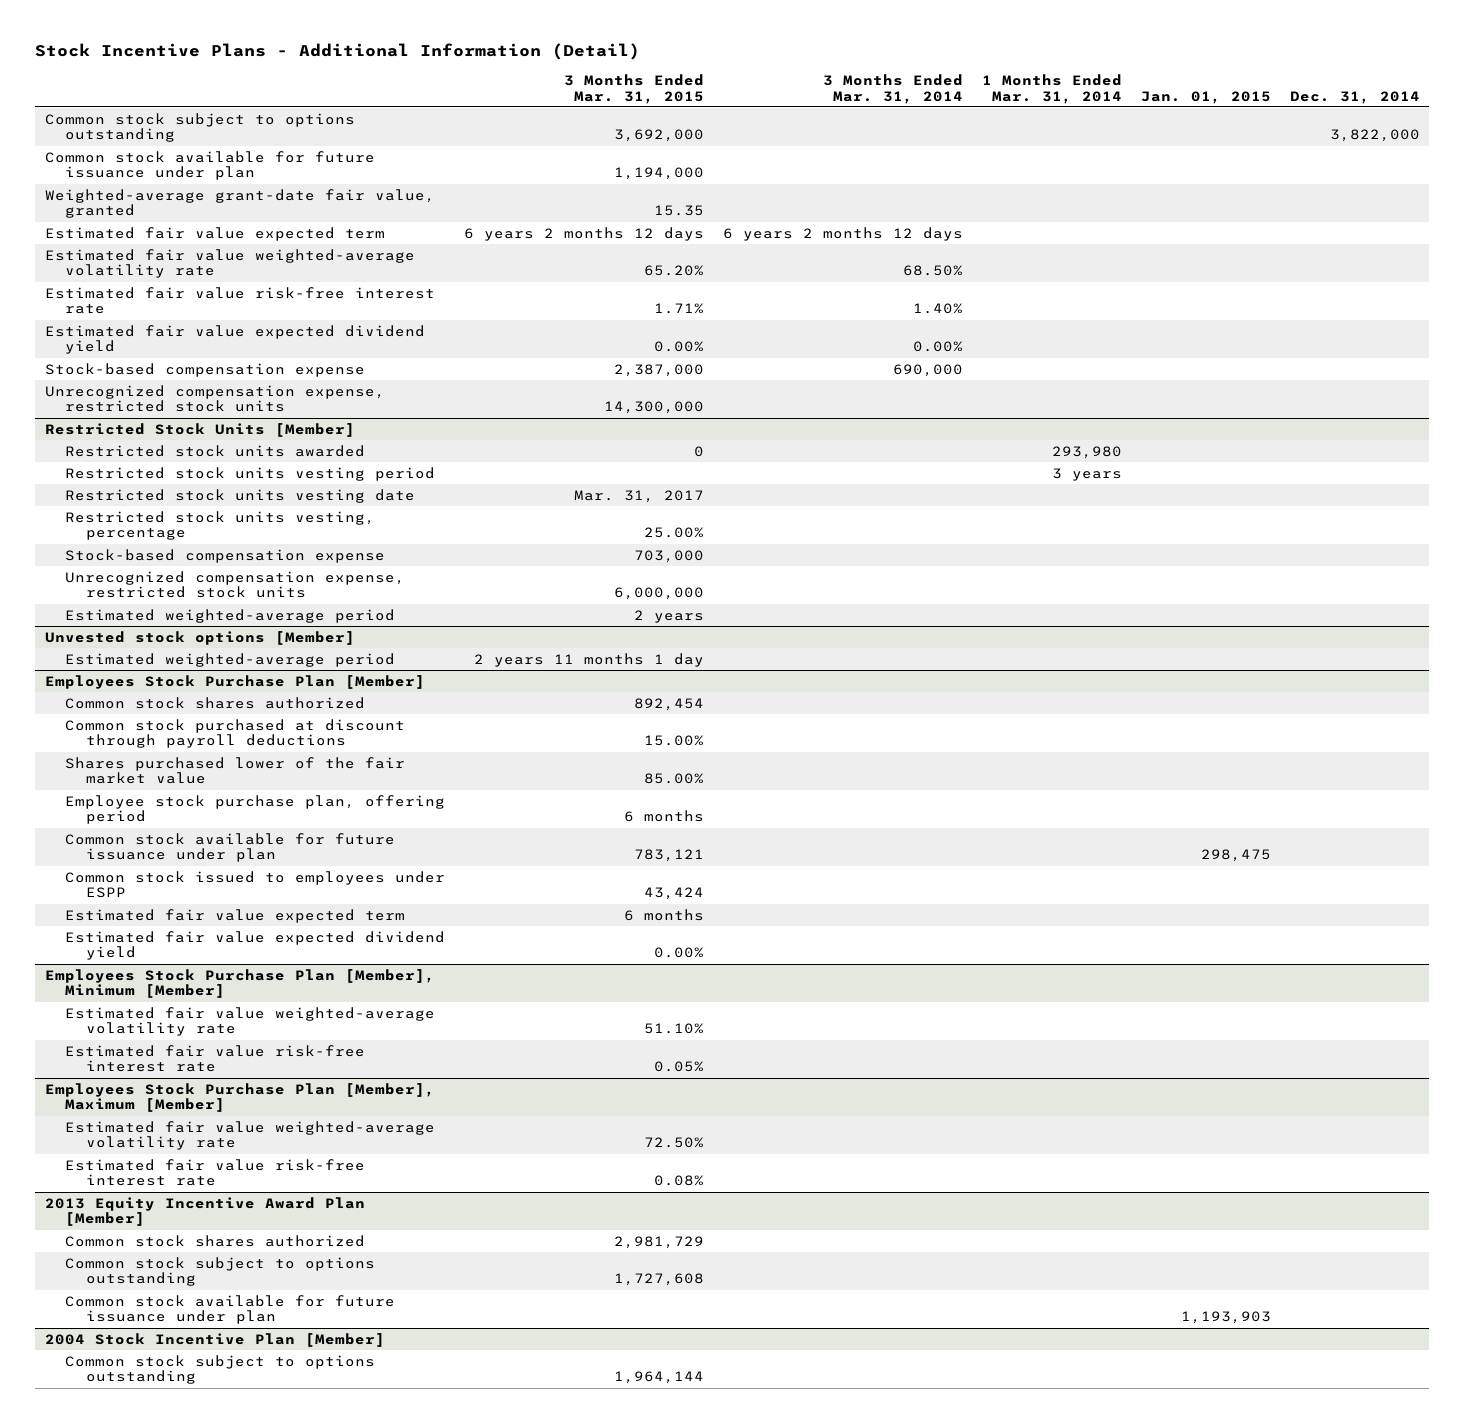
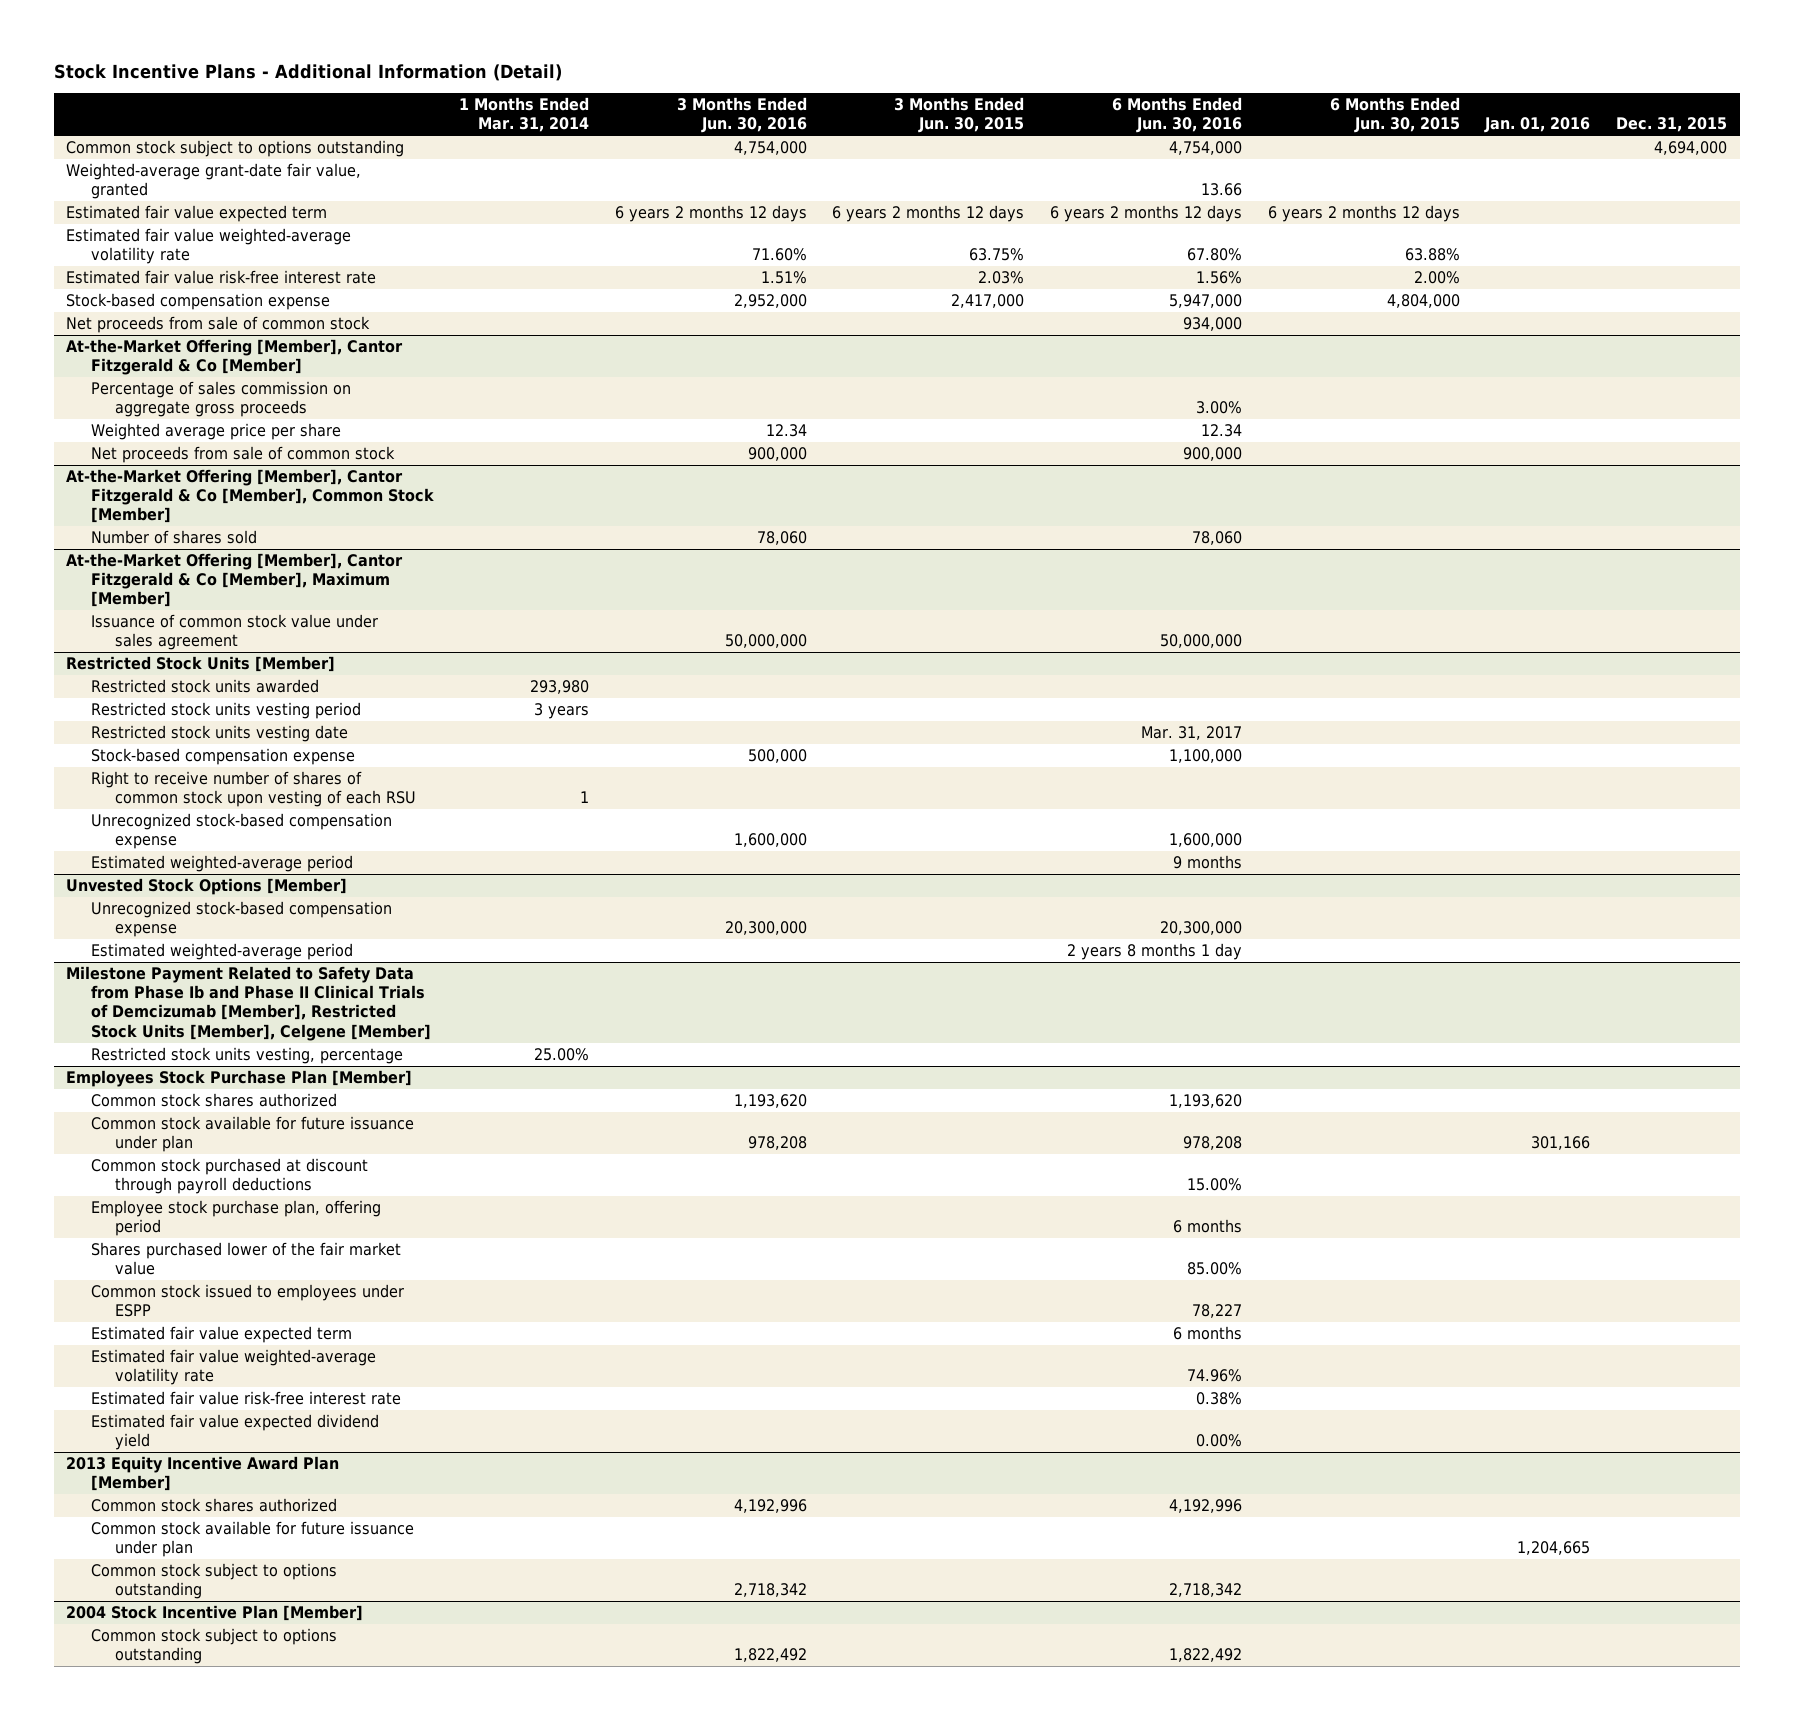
- | 3 Months Ended Mar. 31, 2015 | 3 Months Ended Mar. 31, 2014 | 1 Months Ended Mar. 31, 2014 | Jan. 01, 2015 | Dec. 31, 2014
+ | 1 Months Ended Mar. 31, 2014 | 3 Months Ended Jun. 30, 2016 | 3 Months Ended Jun. 30, 2015 | 6 Months Ended Jun. 30, 2016 | 6 Months Ended Jun. 30, 2015 | Jan. 01, 2016 | Dec. 31, 2015
- Common stock available for future issuance under plan | 1,194,000 | | | |
- Estimated fair value expected dividend yield | 0.00% | 0.00% | | |
- Unrecognized compensation expense, restricted stock units | 14,300,000 | | | |
+ Net proceeds from sale of common stock | | | | 934,000 | | |
+ At-the-Market Offering [Member], Cantor Fitzgerald & Co [Member]
+ Percentage of sales commission on aggregate gross proceeds | | | | 3.00% | | |
+ Weighted average price per share | | 12.34 | | 12.34 | | |
+ Net proceeds from sale of common stock | | 900,000 | | 900,000 | | |
+ At-the-Market Offering [Member], Cantor Fitzgerald & Co [Member], Common Stock [Member]
+ Number of shares sold | | 78,060 | | 78,060 | | |
+ At-the-Market Offering [Member], Cantor Fitzgerald & Co [Member], Maximum [Member]
+ Issuance of common stock value under sales agreement | | 50,000,000 | | 50,000,000 | | |
@ Restricted Stock Units [Member]
- Restricted stock units vesting, percentage | 25.00% | | | |
- Unrecognized compensation expense, restricted stock units | 6,000,000 | | | |
+ Right to receive number of shares of common stock upon vesting of each RSU | 1 | | | | | |
+ Unrecognized stock-based compensation expense | | 1,600,000 | | 1,600,000 | | |
- Unvested stock options [Member]
+ Unvested Stock Options [Member]
+ Unrecognized stock-based compensation expense | | 20,300,000 | | 20,300,000 | | |
+ Milestone Payment Related to Safety Data from Phase Ib and Phase II Clinical Trials of Demcizumab [Member], Restricted Stock Units [Member], Celgene [Member]
+ Restricted stock units vesting, percentage | 25.00% | | | | | |
@ Employees Stock Purchase Plan [Member]
moved up: Common stock available for future issuance under plan | | 978,208 | | 978,208 | | 301,166 |
moved down: Shares purchased lower of the fair market value | | | | 85.00% | | |
+ Estimated fair value weighted-average volatility rate | | | | 74.96% | | |
+ Estimated fair value risk-free interest rate | | | | 0.38% | | |
- Employees Stock Purchase Plan [Member], Minimum [Member]
- Estimated fair value weighted-average volatility rate | 51.10% | | | |
- Estimated fair value risk-free interest rate | 0.05% | | | |
- Employees Stock Purchase Plan [Member], Maximum [Member]
- Estimated fair value weighted-average volatility rate | 72.50% | | | |
- Estimated fair value risk-free interest rate | 0.08% | | | |
@ 2013 Equity Incentive Award Plan [Member]
moved down: Common stock subject to options outstanding | | 2,718,342 | | 2,718,342 | | |

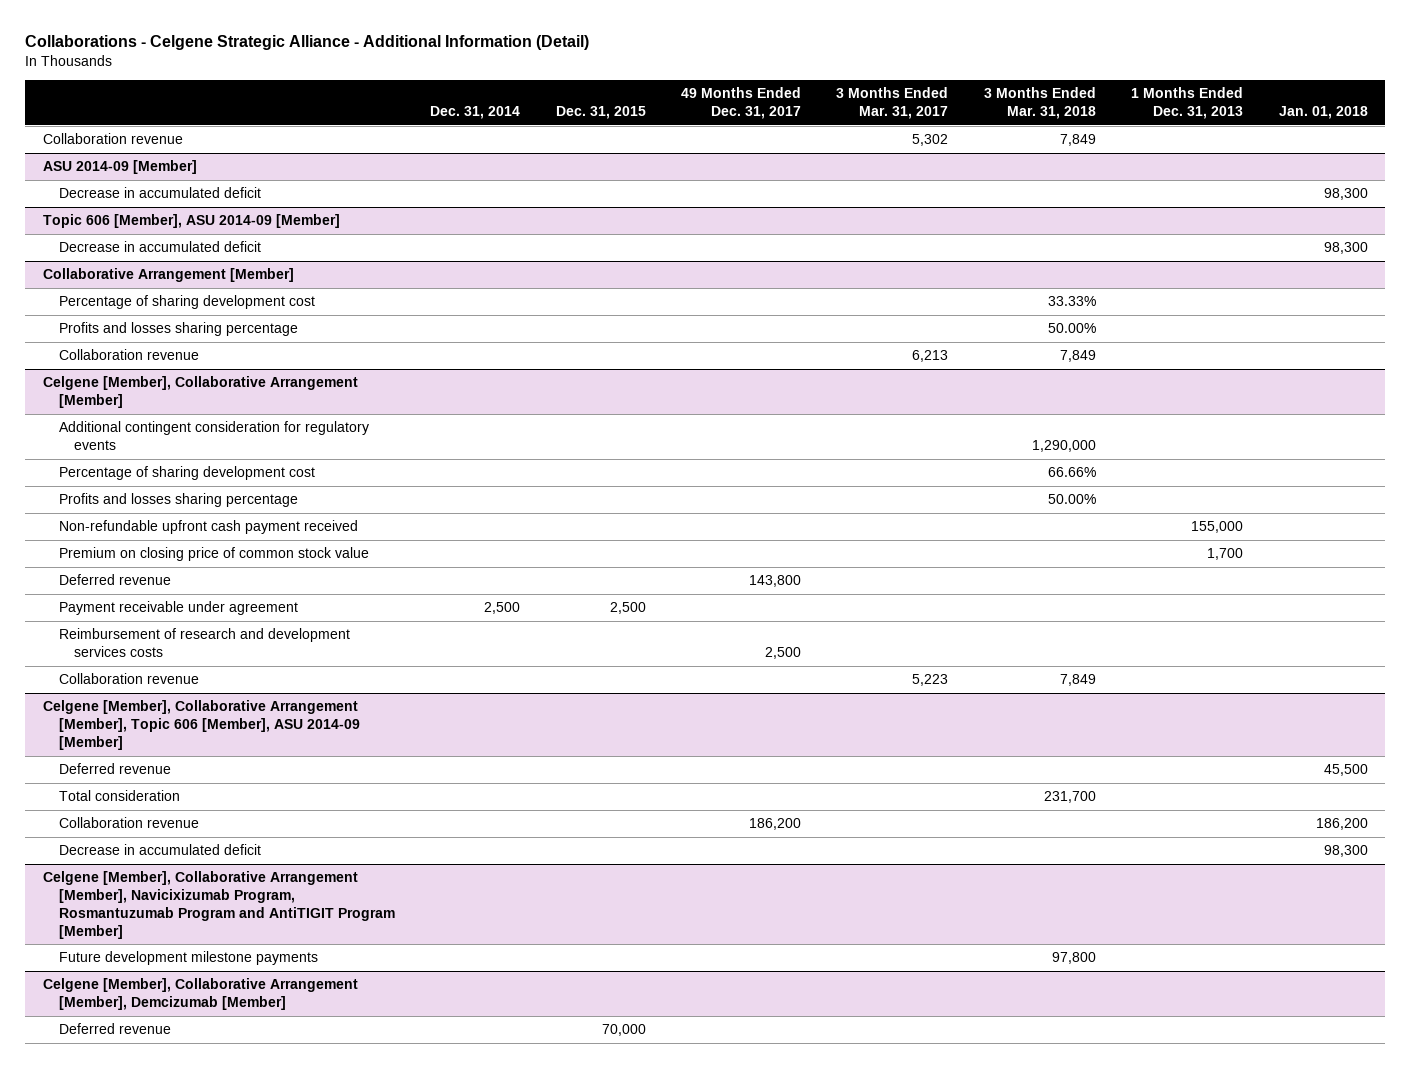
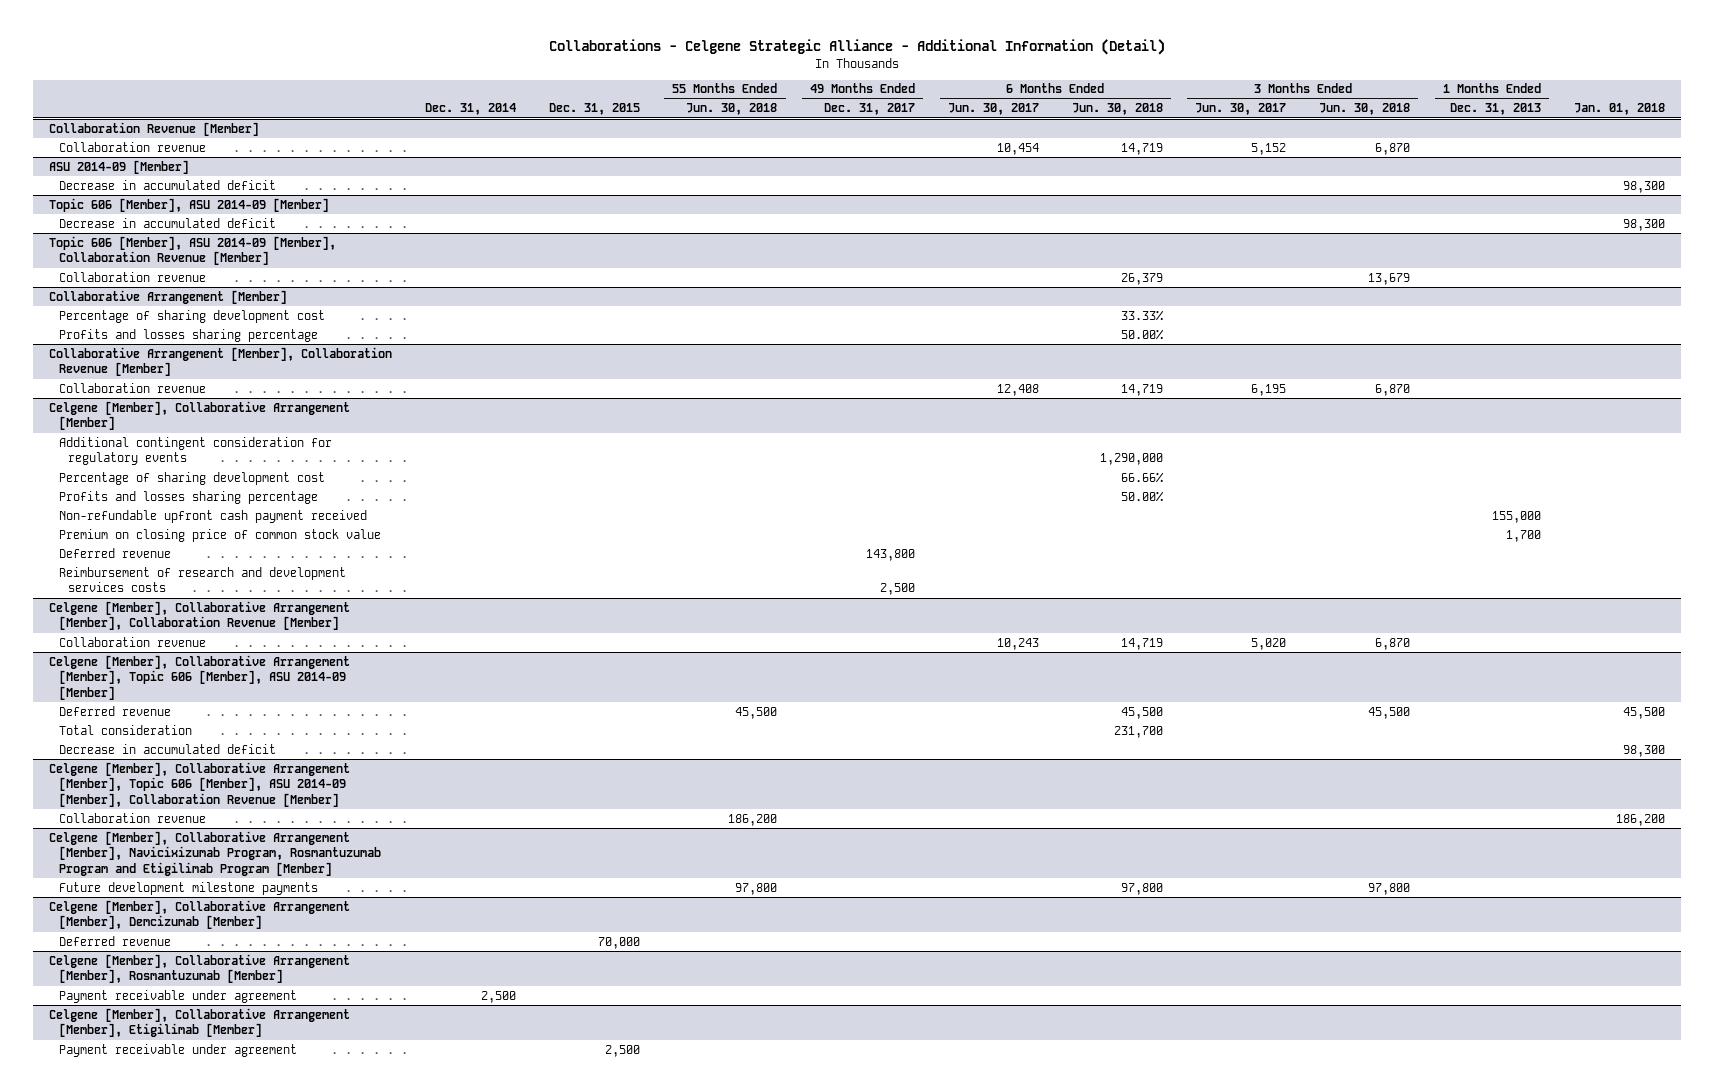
- | Dec. 31, 2014 | Dec. 31, 2015 | 49 Months Ended Dec. 31, 2017 | 3 Months Ended Mar. 31, 2017 | 3 Months Ended Mar. 31, 2018 | 1 Months Ended Dec. 31, 2013 | Jan. 01, 2018
+ | Dec. 31, 2014 | Dec. 31, 2015 | 55 Months Ended Jun. 30, 2018 | 49 Months Ended Dec. 31, 2017 | 6 Months Ended Jun. 30, 2017 | 6 Months Ended Jun. 30, 2018 | 3 Months Ended Jun. 30, 2017 | 3 Months Ended Jun. 30, 2018 | 1 Months Ended Dec. 31, 2013 | Jan. 01, 2018
- Collaboration revenue | | | | 5,302 | 7,849 | |
+ Collaboration Revenue [Member]
+ Collaboration revenue | | | | | 10,454 | 14,719 | 5,152 | 6,870 | |
+ Topic 606 [Member], ASU 2014-09 [Member], Collaboration Revenue [Member]
+ Collaboration revenue | | | | | | 26,379 | | 13,679 | |
@ Collaborative Arrangement [Member]
- Collaboration revenue | | | | 6,213 | 7,849 | |
+ Collaborative Arrangement [Member], Collaboration Revenue [Member]
+ Collaboration revenue | | | | | 12,408 | 14,719 | 6,195 | 6,870 | |
@ Celgene [Member], Collaborative Arrangement [Member]
- Payment receivable under agreement | 2,500 | 2,500 | | | | |
- Collaboration revenue | | | | 5,223 | 7,849 | |
+ Celgene [Member], Collaborative Arrangement [Member], Collaboration Revenue [Member]
+ Collaboration revenue | | | | | 10,243 | 14,719 | 5,020 | 6,870 | |
@ Celgene [Member], Collaborative Arrangement [Member], Topic 606 [Member], ASU 2014-09 [Member]
- Collaboration revenue | | | 186,200 | | | | 186,200
- Celgene [Member], Collaborative Arrangement [Member], Navicixizumab Program, Rosmantuzumab Program and AntiTIGIT Program [Member]
+ Celgene [Member], Collaborative Arrangement [Member], Topic 606 [Member], ASU 2014-09 [Member], Collaboration Revenue [Member]
+ Collaboration revenue | | | 186,200 | | | | | | | 186,200
+ Celgene [Member], Collaborative Arrangement [Member], Navicixizumab Program, Rosmantuzumab Program and Etigilimab Program [Member]
+ Celgene [Member], Collaborative Arrangement [Member], Rosmantuzumab [Member]
+ Payment receivable under agreement | 2,500 | | | | | | | | |
+ Celgene [Member], Collaborative Arrangement [Member], Etigilimab [Member]
+ Payment receivable under agreement | | 2,500 | | | | | | | |

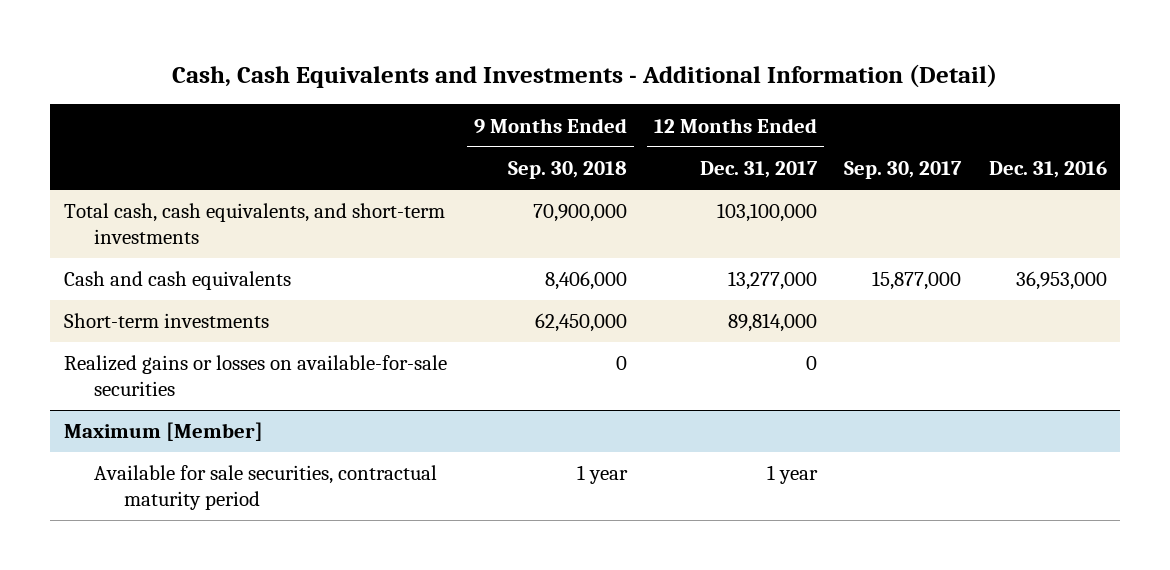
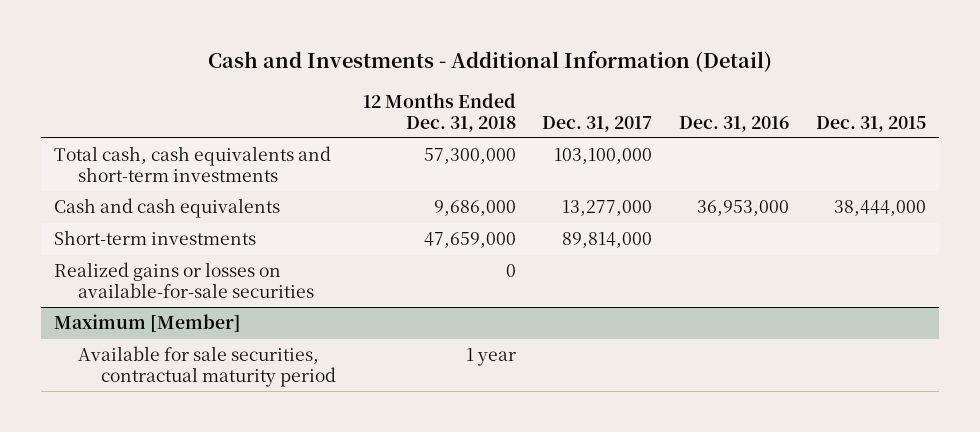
- Cash, Cash Equivalents and Investments - Additional Information (Detail)
+ Cash and Investments - Additional Information (Detail)
- | 9 Months Ended Sep. 30, 2018 | 12 Months Ended Dec. 31, 2017 | Sep. 30, 2017 | Dec. 31, 2016
+ | 12 Months Ended Dec. 31, 2018 | Dec. 31, 2017 | Dec. 31, 2016 | Dec. 31, 2015
- Total cash, cash equivalents, and short-term investments | 70,900,000 | 103,100,000 | |
+ Total cash, cash equivalents and short-term investments | 57,300,000 | 103,100,000 | |

